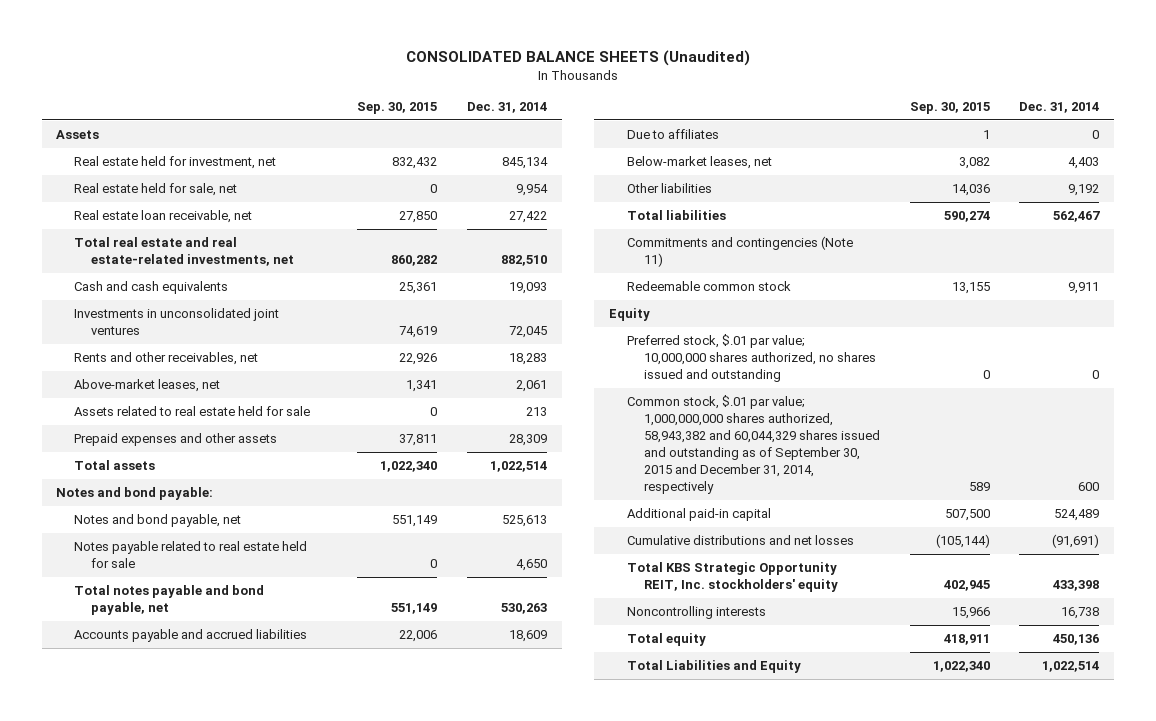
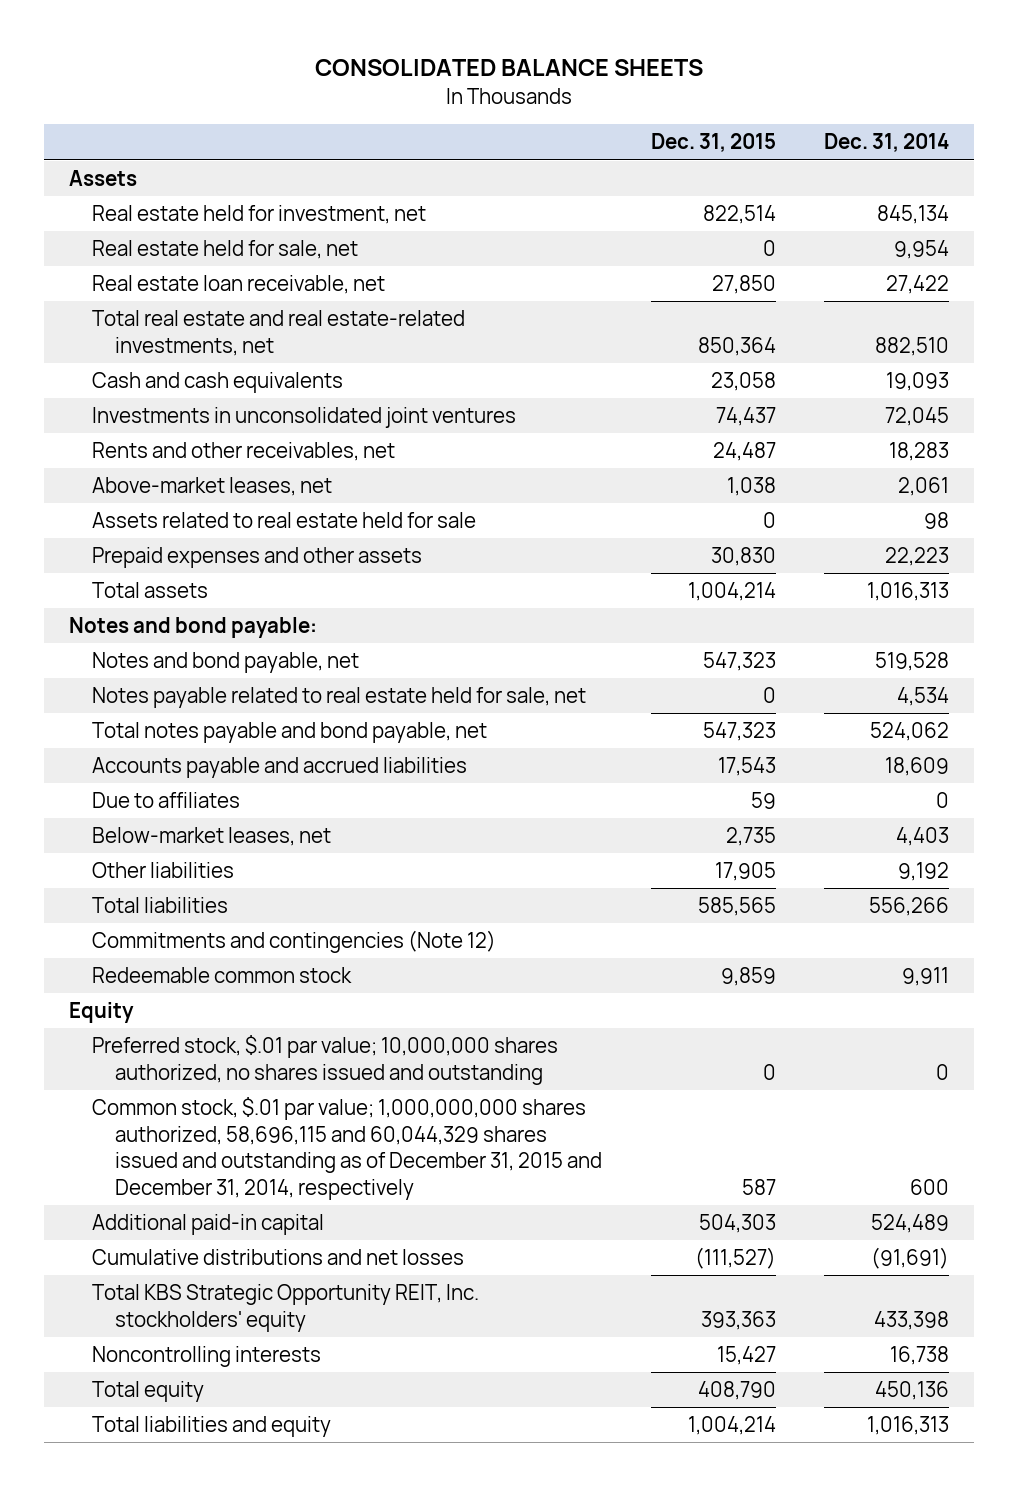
- CONSOLIDATED BALANCE SHEETS (Unaudited)
+ CONSOLIDATED BALANCE SHEETS
- | Sep. 30, 2015 | Dec. 31, 2014
+ | Dec. 31, 2015 | Dec. 31, 2014
- Assets related to real estate held for sale | 0 | 213
- Prepaid expenses and other assets | 37,811 | 28,309
- Total assets | 1,022,340 | 1,022,514
+ Assets related to real estate held for sale | 0 | 98
+ Prepaid expenses and other assets | 30,830 | 22,223
+ Total assets | 1,004,214 | 1,016,313
- Notes and bond payable, net | 551,149 | 525,613
- Notes payable related to real estate held for sale | 0 | 4,650
- Total notes payable and bond payable, net | 551,149 | 530,263
+ Notes and bond payable, net | 547,323 | 519,528
+ Notes payable related to real estate held for sale, net | 0 | 4,534
+ Total notes payable and bond payable, net | 547,323 | 524,062
- Total liabilities | 590,274 | 562,467
- Commitments and contingencies (Note 11)
+ Total liabilities | 585,565 | 556,266
+ Commitments and contingencies (Note 12)
- Common stock, $.01 par value; 1,000,000,000 shares authorized, 58,943,382 and 60,044,329 shares issued and outstanding as of September 30, 2015 and December 31, 2014, respectively | 589 | 600
+ Common stock, $.01 par value; 1,000,000,000 shares authorized, 58,696,115 and 60,044,329 shares issued and outstanding as of December 31, 2015 and December 31, 2014, respectively | 587 | 600
- Total Liabilities and Equity | 1,022,340 | 1,022,514
+ Total liabilities and equity | 1,004,214 | 1,016,313

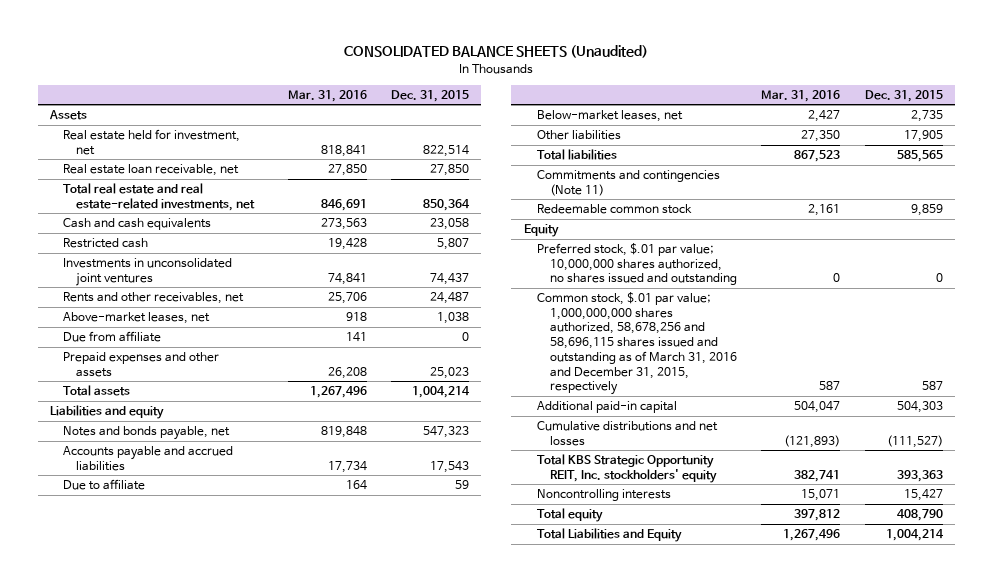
- CONSOLIDATED BALANCE SHEETS
+ CONSOLIDATED BALANCE SHEETS (Unaudited)
- | Dec. 31, 2015 | Dec. 31, 2014
+ | Mar. 31, 2016 | Dec. 31, 2015
- Real estate held for sale, net | 0 | 9,954
+ Restricted cash | 19,428 | 5,807
- Assets related to real estate held for sale | 0 | 98
- Prepaid expenses and other assets | 30,830 | 22,223
+ Due from affiliate | 141 | 0
+ Prepaid expenses and other assets | 26,208 | 25,023
- Notes and bond payable:
- Notes and bond payable, net | 547,323 | 519,528
- Notes payable related to real estate held for sale, net | 0 | 4,534
- Total notes payable and bond payable, net | 547,323 | 524,062
+ Liabilities and equity
+ Notes and bonds payable, net | 819,848 | 547,323
- Due to affiliates | 59 | 0
+ Due to affiliate | 164 | 59
- Commitments and contingencies (Note 12)
+ Commitments and contingencies (Note 11)
- Common stock, $.01 par value; 1,000,000,000 shares authorized, 58,696,115 and 60,044,329 shares issued and outstanding as of December 31, 2015 and December 31, 2014, respectively | 587 | 600
+ Common stock, $.01 par value; 1,000,000,000 shares authorized, 58,678,256 and 58,696,115 shares issued and outstanding as of March 31, 2016 and December 31, 2015, respectively | 587 | 587
- Total liabilities and equity | 1,004,214 | 1,016,313
+ Total Liabilities and Equity | 1,267,496 | 1,004,214

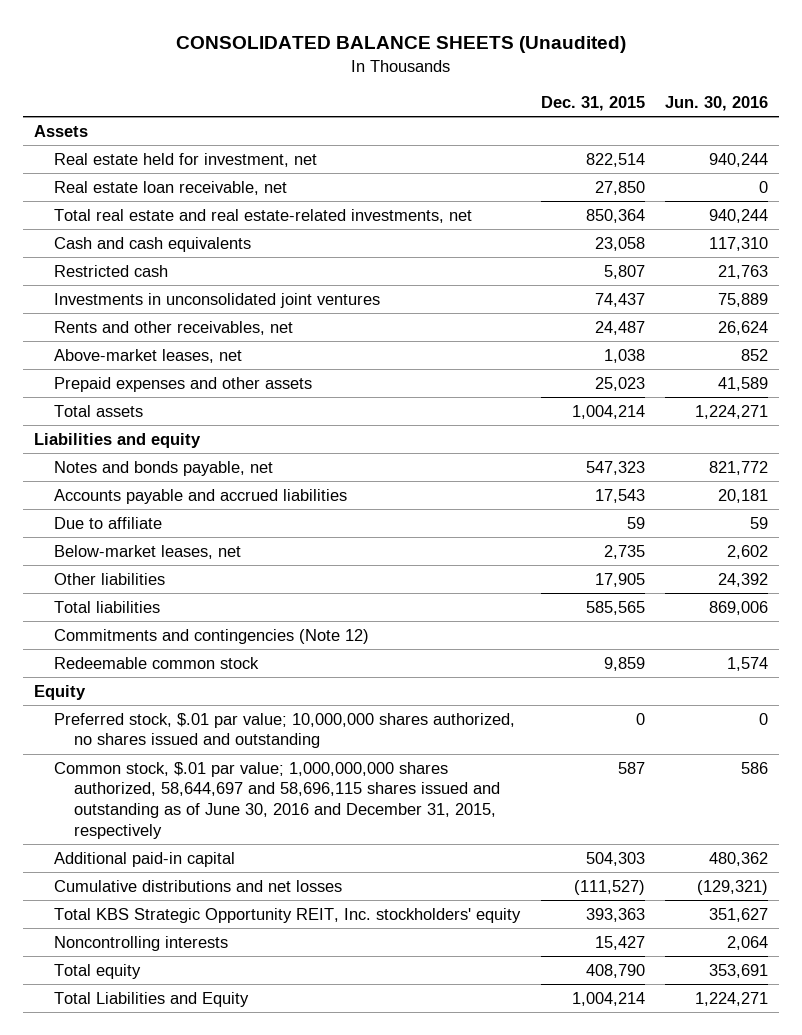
- | Mar. 31, 2016 | Dec. 31, 2015
+ | Dec. 31, 2015 | Jun. 30, 2016
- Due from affiliate | 141 | 0
- Commitments and contingencies (Note 11)
+ Commitments and contingencies (Note 12)
- Common stock, $.01 par value; 1,000,000,000 shares authorized, 58,678,256 and 58,696,115 shares issued and outstanding as of March 31, 2016 and December 31, 2015, respectively | 587 | 587
+ Common stock, $.01 par value; 1,000,000,000 shares authorized, 58,644,697 and 58,696,115 shares issued and outstanding as of June 30, 2016 and December 31, 2015, respectively | 587 | 586

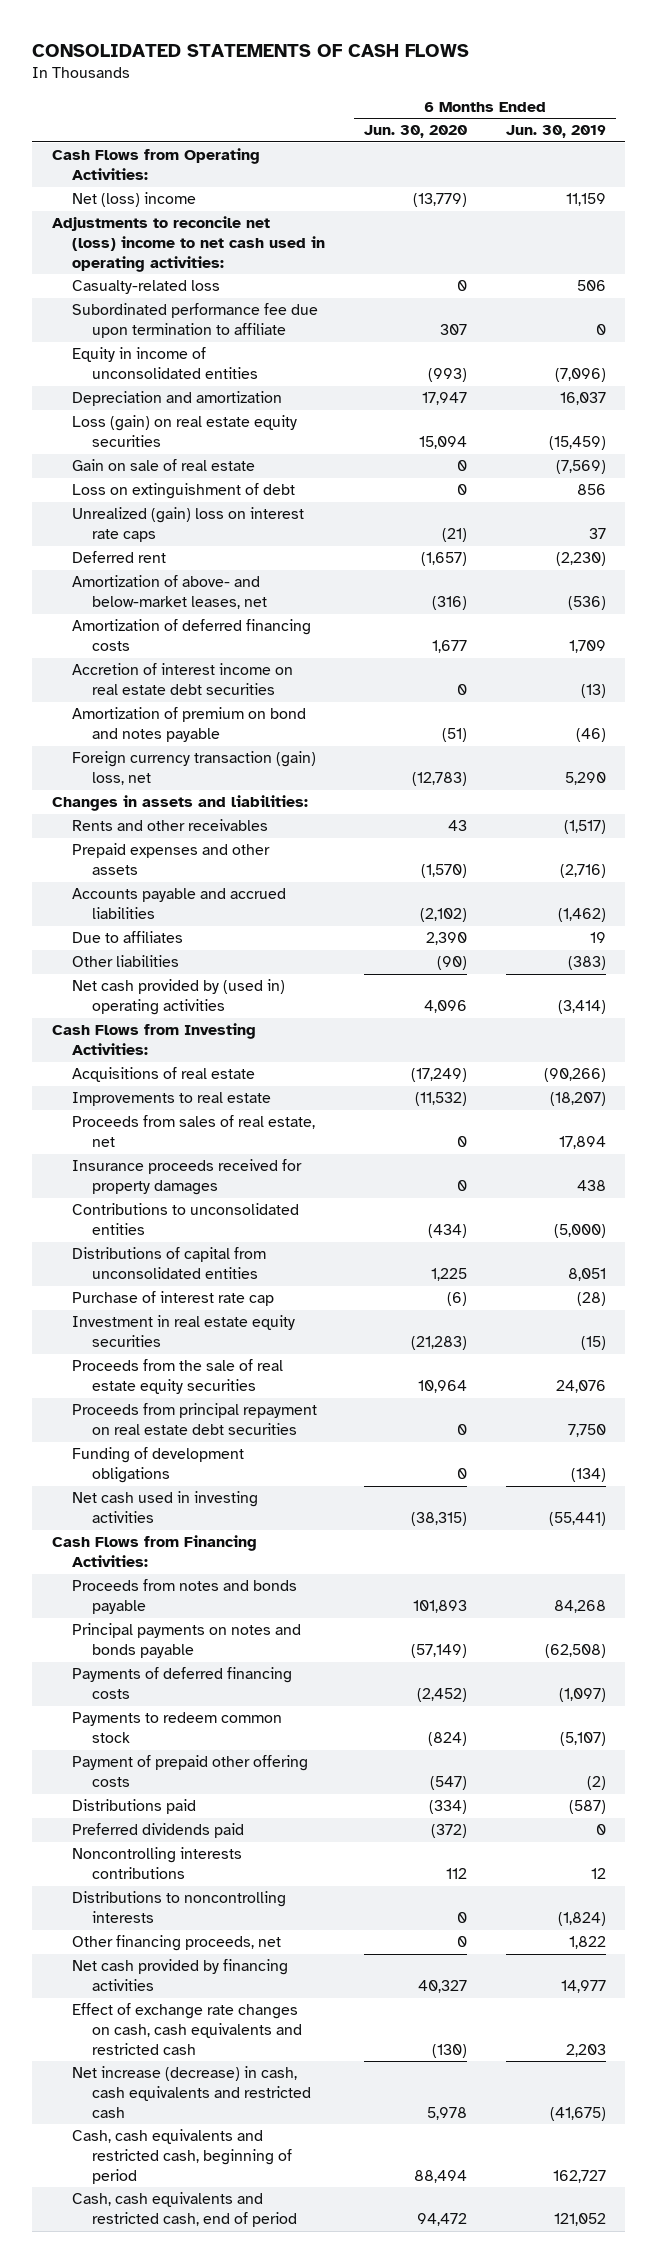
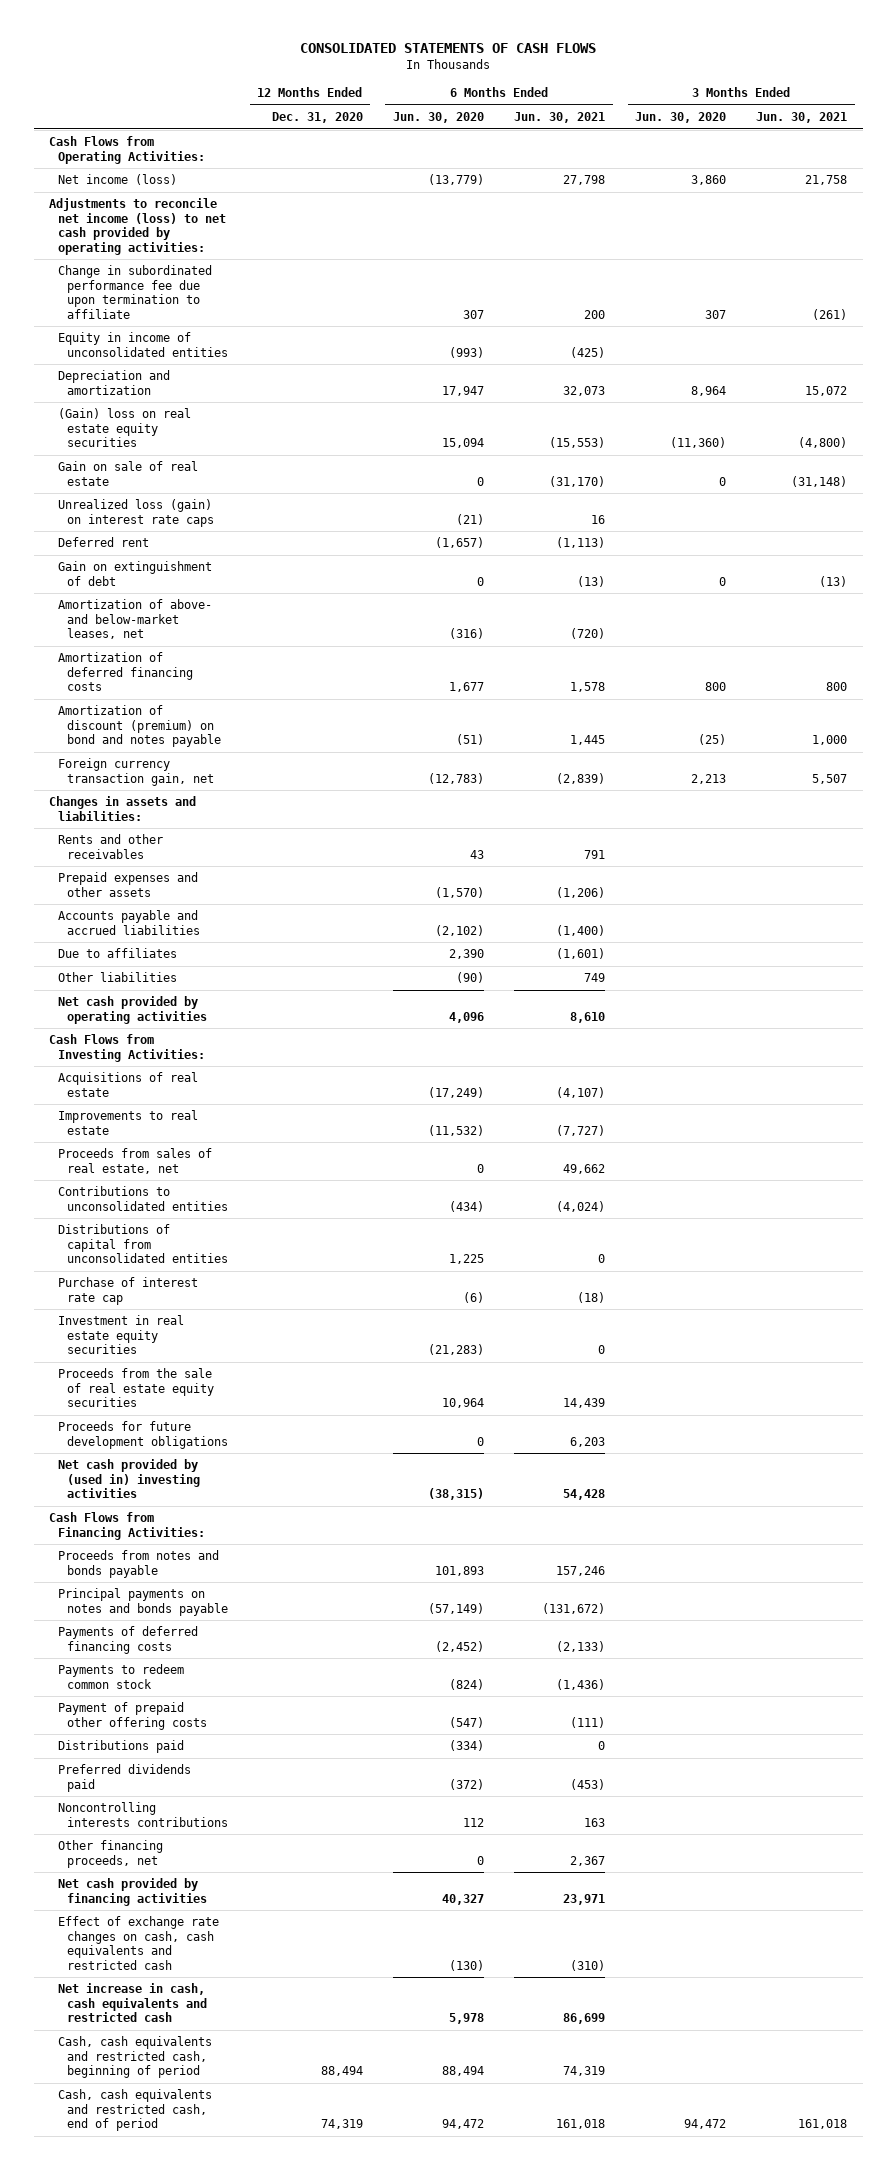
- | 6 Months Ended Jun. 30, 2020 | 6 Months Ended Jun. 30, 2019
+ | 12 Months Ended Dec. 31, 2020 | 6 Months Ended Jun. 30, 2020 | 6 Months Ended Jun. 30, 2021 | 3 Months Ended Jun. 30, 2020 | 3 Months Ended Jun. 30, 2021
- Net (loss) income | (13,779) | 11,159
- Adjustments to reconcile net (loss) income to net cash used in operating activities:
- Casualty-related loss | 0 | 506
- Subordinated performance fee due upon termination to affiliate | 307 | 0
+ Net income (loss) | | (13,779) | 27,798 | 3,860 | 21,758
+ Adjustments to reconcile net income (loss) to net cash provided by operating activities:
+ Change in subordinated performance fee due upon termination to affiliate | | 307 | 200 | 307 | (261)
- Loss (gain) on real estate equity securities | 15,094 | (15,459)
+ (Gain) loss on real estate equity securities | | 15,094 | (15,553) | (11,360) | (4,800)
- Loss on extinguishment of debt | 0 | 856
- Unrealized (gain) loss on interest rate caps | (21) | 37
+ Unrealized loss (gain) on interest rate caps | | (21) | 16 | |
+ Gain on extinguishment of debt | | 0 | (13) | 0 | (13)
- Accretion of interest income on real estate debt securities | 0 | (13)
- Amortization of premium on bond and notes payable | (51) | (46)
- Foreign currency transaction (gain) loss, net | (12,783) | 5,290
+ Amortization of discount (premium) on bond and notes payable | | (51) | 1,445 | (25) | 1,000
+ Foreign currency transaction gain, net | | (12,783) | (2,839) | 2,213 | 5,507
- Net cash provided by (used in) operating activities | 4,096 | (3,414)
+ Net cash provided by operating activities | | 4,096 | 8,610 | |
- Insurance proceeds received for property damages | 0 | 438
- Proceeds from principal repayment on real estate debt securities | 0 | 7,750
- Funding of development obligations | 0 | (134)
- Net cash used in investing activities | (38,315) | (55,441)
+ Proceeds for future development obligations | | 0 | 6,203 | |
+ Net cash provided by (used in) investing activities | | (38,315) | 54,428 | |
- Distributions to noncontrolling interests | 0 | (1,824)
- Net increase (decrease) in cash, cash equivalents and restricted cash | 5,978 | (41,675)
+ Net increase in cash, cash equivalents and restricted cash | | 5,978 | 86,699 | |

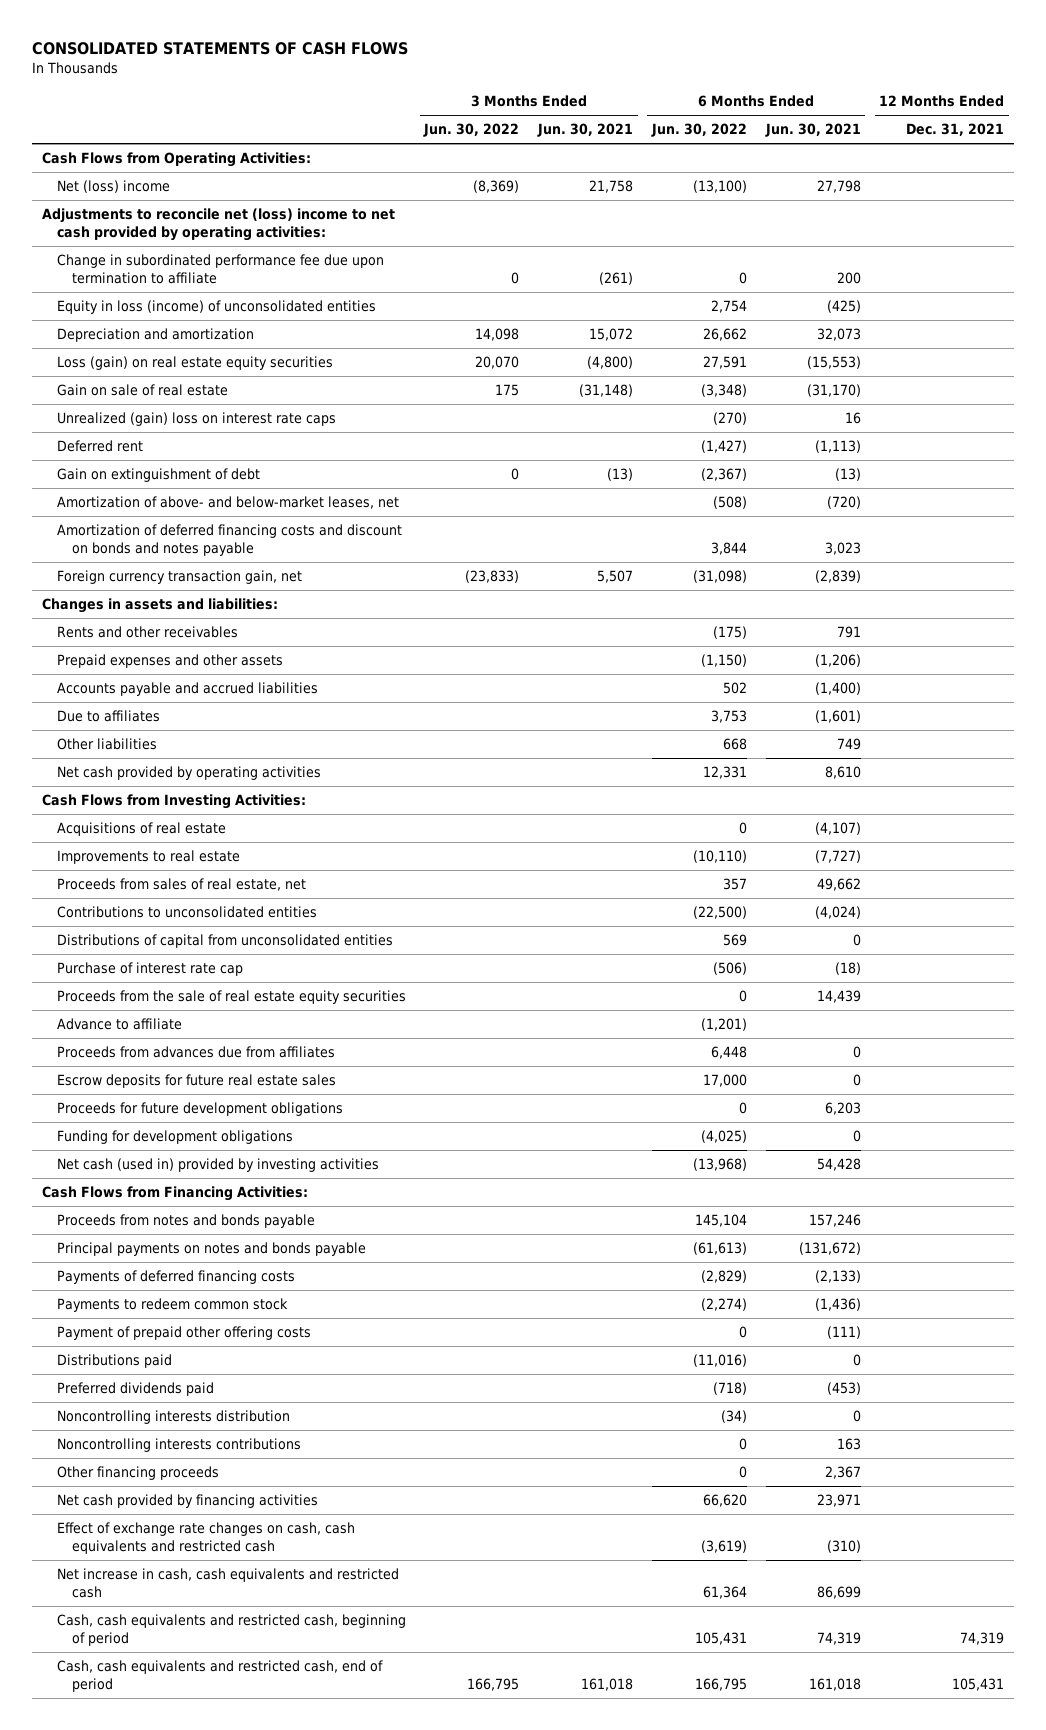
- | 12 Months Ended Dec. 31, 2020 | 6 Months Ended Jun. 30, 2020 | 6 Months Ended Jun. 30, 2021 | 3 Months Ended Jun. 30, 2020 | 3 Months Ended Jun. 30, 2021
+ | 3 Months Ended Jun. 30, 2022 | 3 Months Ended Jun. 30, 2021 | 6 Months Ended Jun. 30, 2022 | 6 Months Ended Jun. 30, 2021 | 12 Months Ended Dec. 31, 2021
- Net income (loss) | | (13,779) | 27,798 | 3,860 | 21,758
- Adjustments to reconcile net income (loss) to net cash provided by operating activities:
+ Net (loss) income | (8,369) | 21,758 | (13,100) | 27,798 |
+ Adjustments to reconcile net (loss) income to net cash provided by operating activities:
- Equity in income of unconsolidated entities | | (993) | (425) | |
+ Equity in loss (income) of unconsolidated entities | | | 2,754 | (425) |
- (Gain) loss on real estate equity securities | | 15,094 | (15,553) | (11,360) | (4,800)
+ Loss (gain) on real estate equity securities | 20,070 | (4,800) | 27,591 | (15,553) |
- Unrealized loss (gain) on interest rate caps | | (21) | 16 | |
+ Unrealized (gain) loss on interest rate caps | | | (270) | 16 |
- Amortization of deferred financing costs | | 1,677 | 1,578 | 800 | 800
- Amortization of discount (premium) on bond and notes payable | | (51) | 1,445 | (25) | 1,000
+ Amortization of deferred financing costs and discount on bonds and notes payable | | | 3,844 | 3,023 |
- Investment in real estate equity securities | | (21,283) | 0 | |
+ Advance to affiliate | | | (1,201) | |
+ Proceeds from advances due from affiliates | | | 6,448 | 0 |
+ Escrow deposits for future real estate sales | | | 17,000 | 0 |
- Net cash provided by (used in) investing activities | | (38,315) | 54,428 | |
+ Funding for development obligations | | | (4,025) | 0 |
+ Net cash (used in) provided by investing activities | | | (13,968) | 54,428 |
+ Noncontrolling interests distribution | | | (34) | 0 |
- Other financing proceeds, net | | 0 | 2,367 | |
+ Other financing proceeds | | | 0 | 2,367 |

